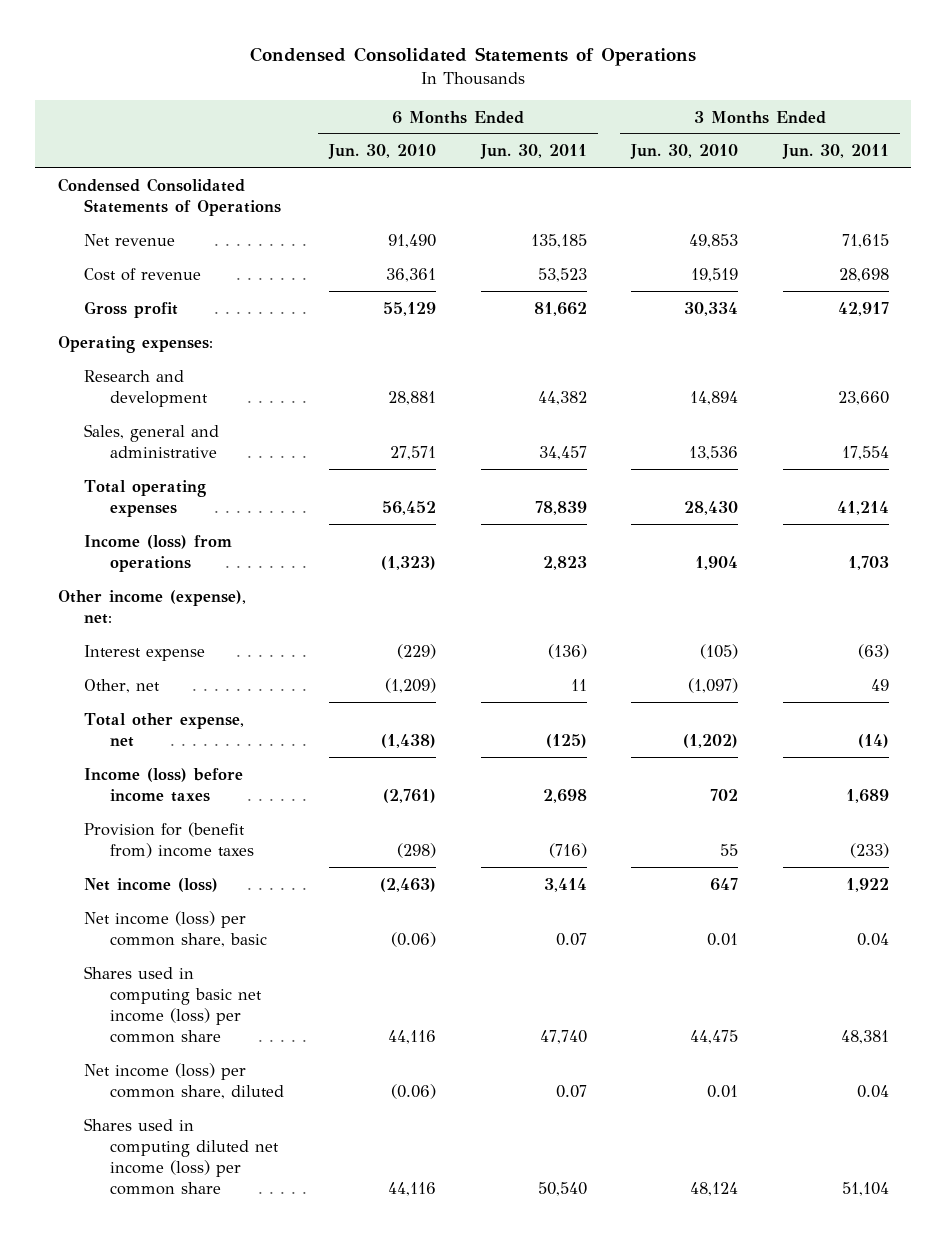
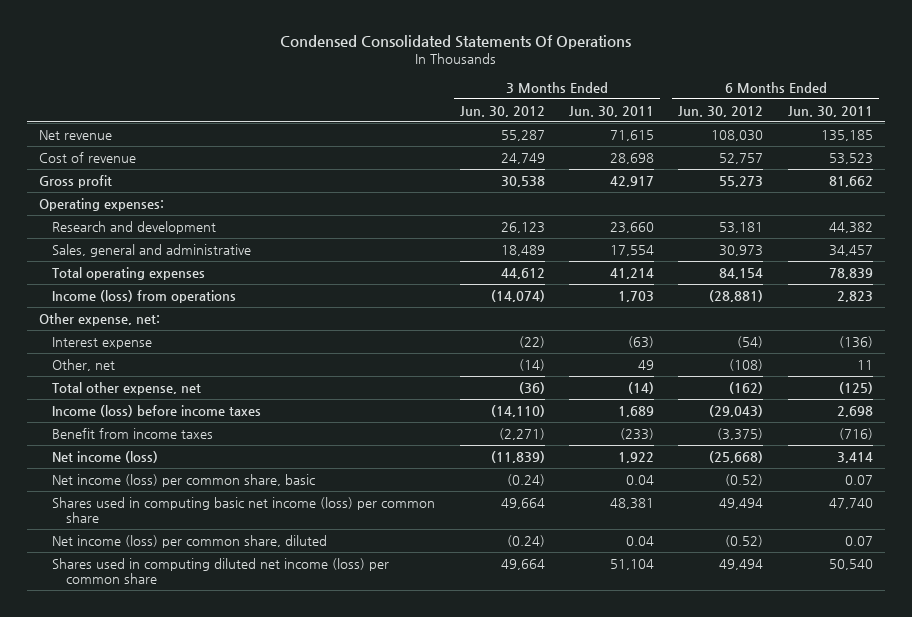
- Condensed Consolidated Statements of Operations
+ Condensed Consolidated Statements Of Operations
- | 6 Months Ended Jun. 30, 2010 | 6 Months Ended Jun. 30, 2011 | 3 Months Ended Jun. 30, 2010 | 3 Months Ended Jun. 30, 2011
+ | 3 Months Ended Jun. 30, 2012 | 3 Months Ended Jun. 30, 2011 | 6 Months Ended Jun. 30, 2012 | 6 Months Ended Jun. 30, 2011
- Condensed Consolidated Statements of Operations
- Other income (expense), net:
+ Other expense, net:
- Provision for (benefit from) income taxes | (298) | (716) | 55 | (233)
+ Benefit from income taxes | (2,271) | (233) | (3,375) | (716)

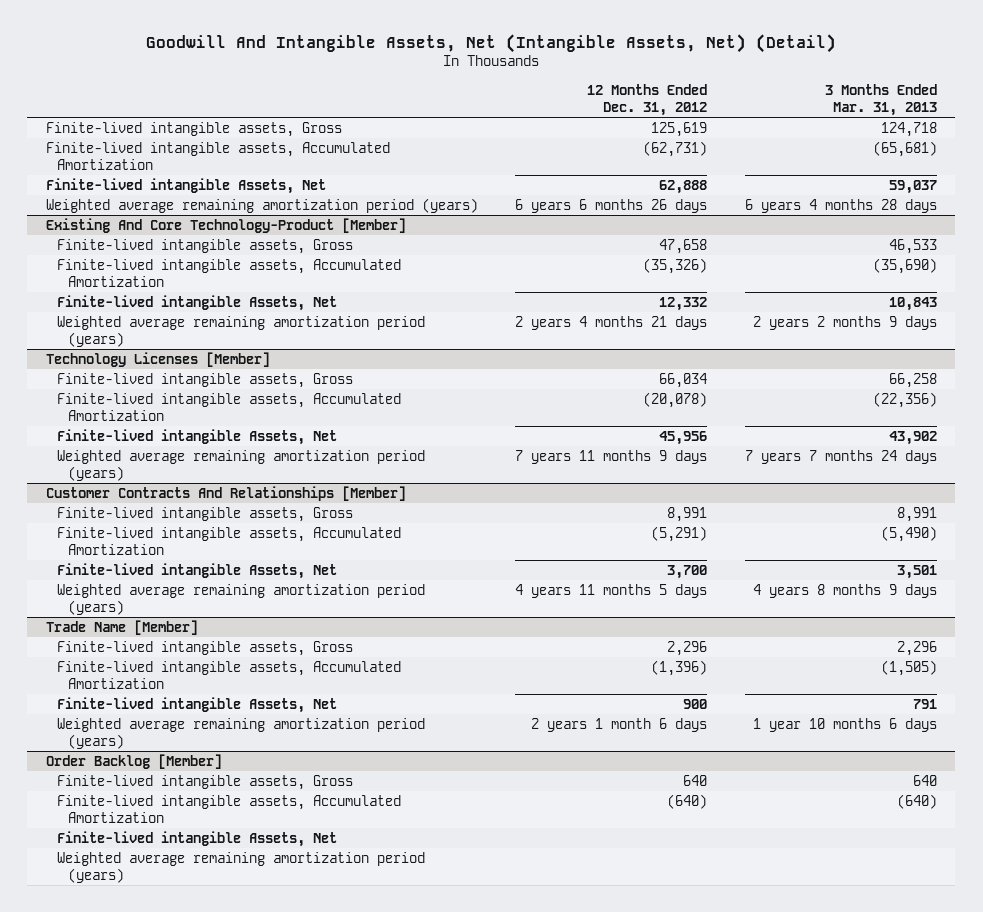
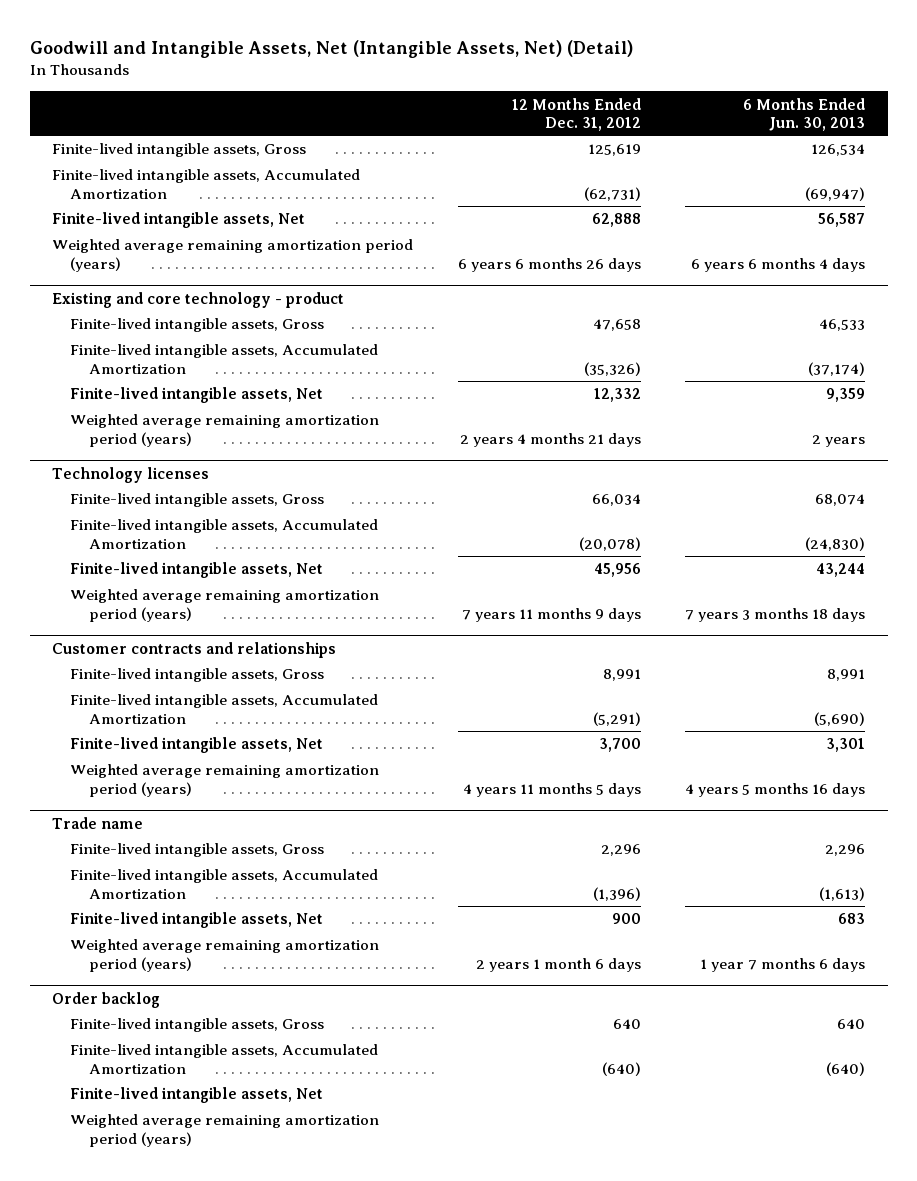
- Goodwill And Intangible Assets, Net (Intangible Assets, Net) (Detail)
+ Goodwill and Intangible Assets, Net (Intangible Assets, Net) (Detail)
- | 12 Months Ended Dec. 31, 2012 | 3 Months Ended Mar. 31, 2013
+ | 12 Months Ended Dec. 31, 2012 | 6 Months Ended Jun. 30, 2013
- Finite-lived intangible Assets, Net | 62,888 | 59,037
+ Finite-lived intangible assets, Net | 62,888 | 56,587
- Existing And Core Technology-Product [Member]
+ Existing and core technology - product
- Finite-lived intangible Assets, Net | 12,332 | 10,843
+ Finite-lived intangible assets, Net | 12,332 | 9,359
- Technology Licenses [Member]
+ Technology licenses
- Finite-lived intangible Assets, Net | 45,956 | 43,902
+ Finite-lived intangible assets, Net | 45,956 | 43,244
- Customer Contracts And Relationships [Member]
+ Customer contracts and relationships
- Finite-lived intangible Assets, Net | 3,700 | 3,501
+ Finite-lived intangible assets, Net | 3,700 | 3,301
- Trade Name [Member]
+ Trade name
- Finite-lived intangible Assets, Net | 900 | 791
+ Finite-lived intangible assets, Net | 900 | 683
- Order Backlog [Member]
+ Order backlog
- Finite-lived intangible Assets, Net
+ Finite-lived intangible assets, Net

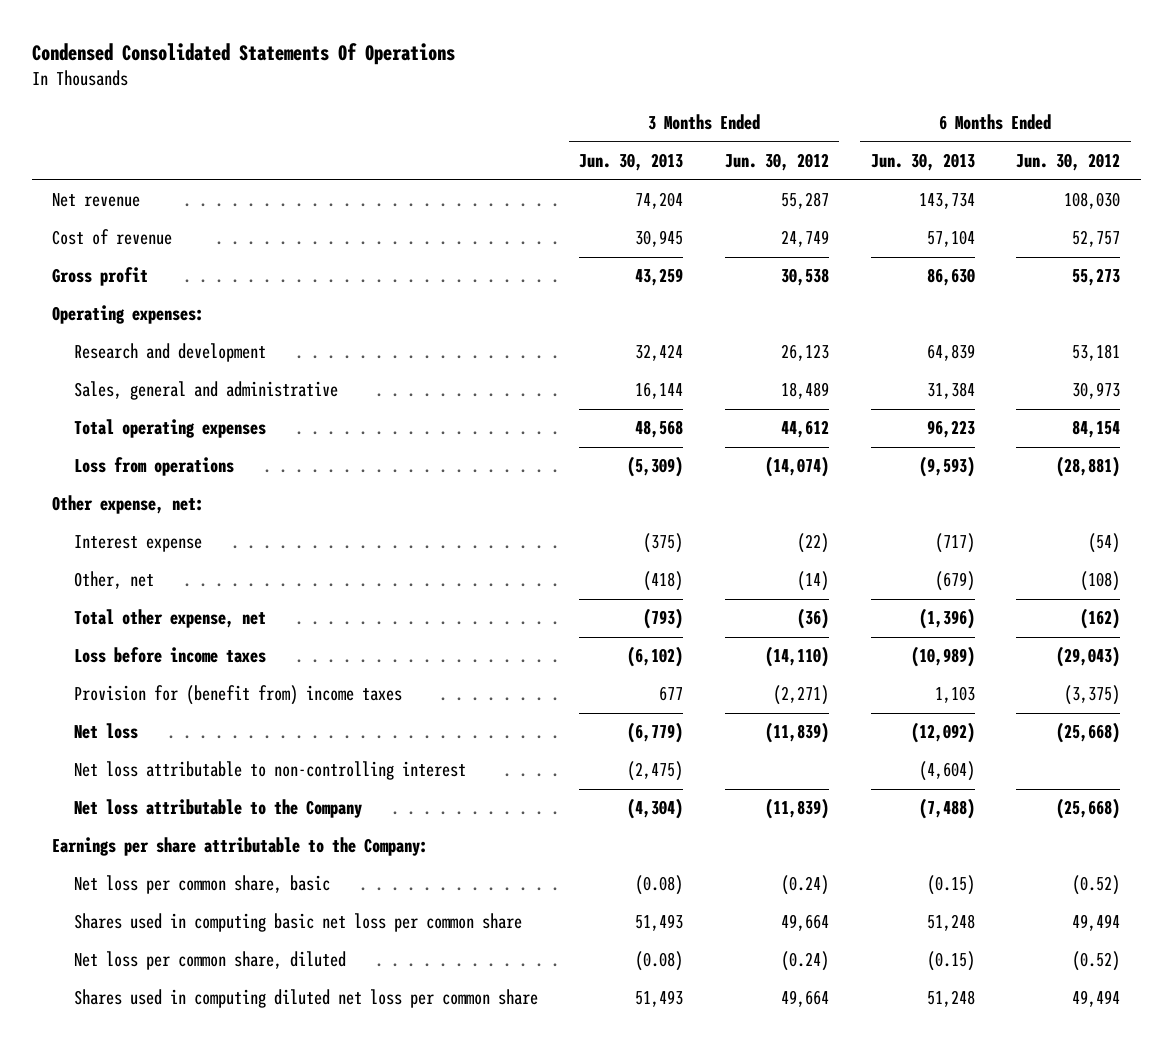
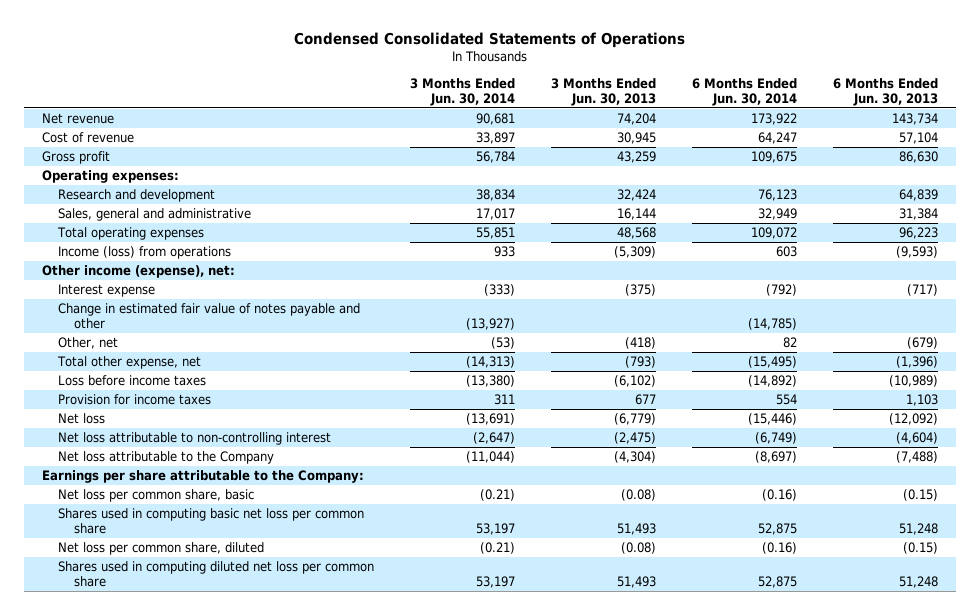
- Condensed Consolidated Statements Of Operations
+ Condensed Consolidated Statements of Operations
- | 3 Months Ended Jun. 30, 2013 | 3 Months Ended Jun. 30, 2012 | 6 Months Ended Jun. 30, 2013 | 6 Months Ended Jun. 30, 2012
+ | 3 Months Ended Jun. 30, 2014 | 3 Months Ended Jun. 30, 2013 | 6 Months Ended Jun. 30, 2014 | 6 Months Ended Jun. 30, 2013
- Loss from operations | (5,309) | (14,074) | (9,593) | (28,881)
- Other expense, net:
+ Income (loss) from operations | 933 | (5,309) | 603 | (9,593)
+ Other income (expense), net:
+ Change in estimated fair value of notes payable and other | (13,927) | | (14,785) |
- Provision for (benefit from) income taxes | 677 | (2,271) | 1,103 | (3,375)
+ Provision for income taxes | 311 | 677 | 554 | 1,103

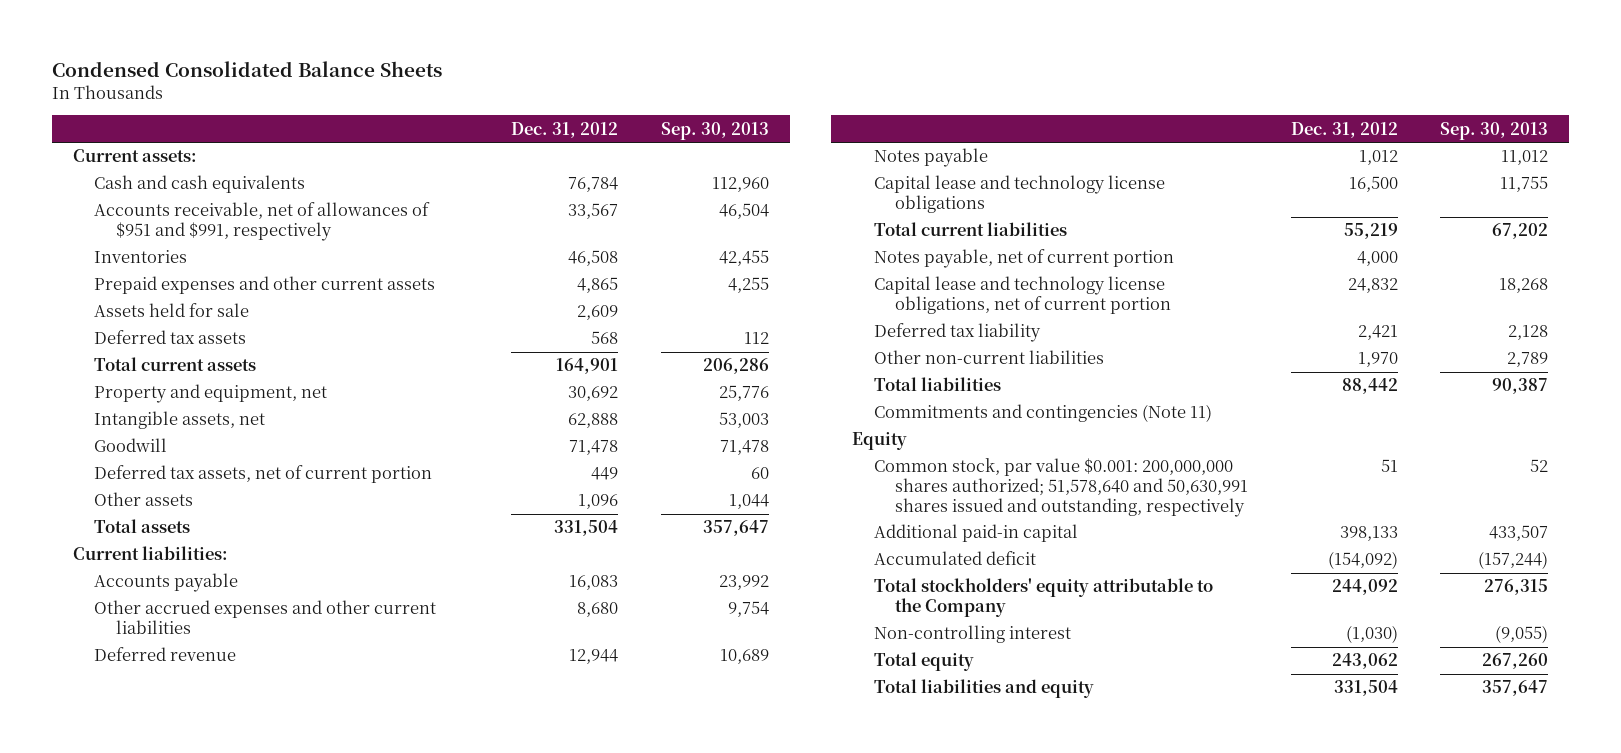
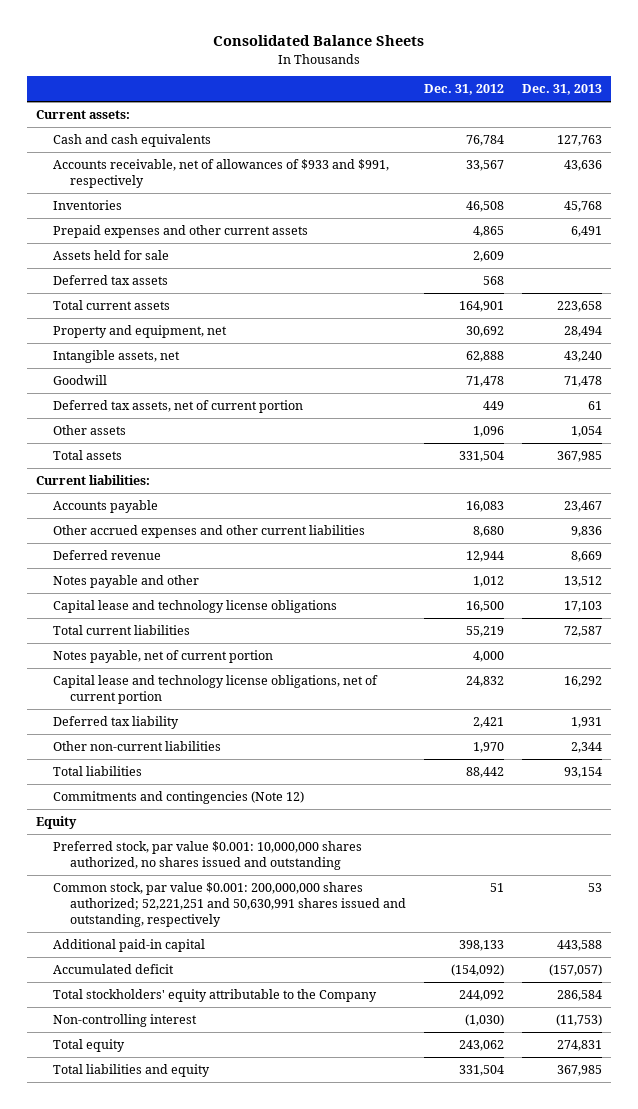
- Condensed Consolidated Balance Sheets
+ Consolidated Balance Sheets
- | Dec. 31, 2012 | Sep. 30, 2013
+ | Dec. 31, 2012 | Dec. 31, 2013
- Accounts receivable, net of allowances of $951 and $991, respectively | 33,567 | 46,504
+ Accounts receivable, net of allowances of $933 and $991, respectively | 33,567 | 43,636
- Notes payable | 1,012 | 11,012
+ Notes payable and other | 1,012 | 13,512
- Commitments and contingencies (Note 11)
+ Commitments and contingencies (Note 12)
- Common stock, par value $0.001: 200,000,000 shares authorized; 51,578,640 and 50,630,991 shares issued and outstanding, respectively | 51 | 52
+ Preferred stock, par value $0.001: 10,000,000 shares authorized, no shares issued and outstanding
+ Common stock, par value $0.001: 200,000,000 shares authorized; 52,221,251 and 50,630,991 shares issued and outstanding, respectively | 51 | 53

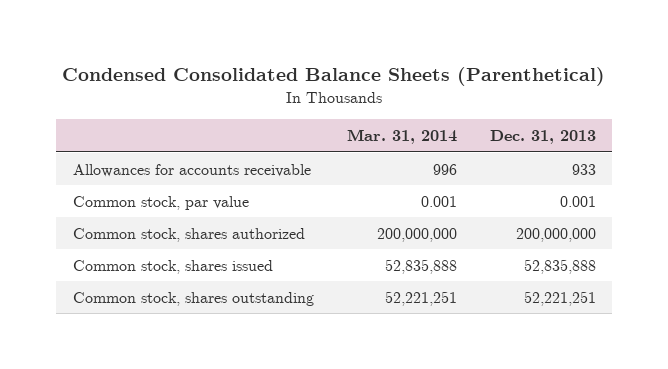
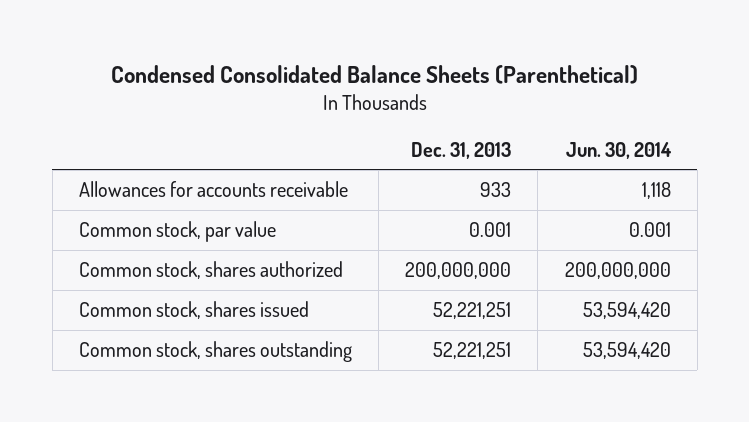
- | Mar. 31, 2014 | Dec. 31, 2013
+ | Dec. 31, 2013 | Jun. 30, 2014
- Common stock, shares issued | 52,835,888 | 52,835,888
+ Common stock, shares issued | 52,221,251 | 53,594,420

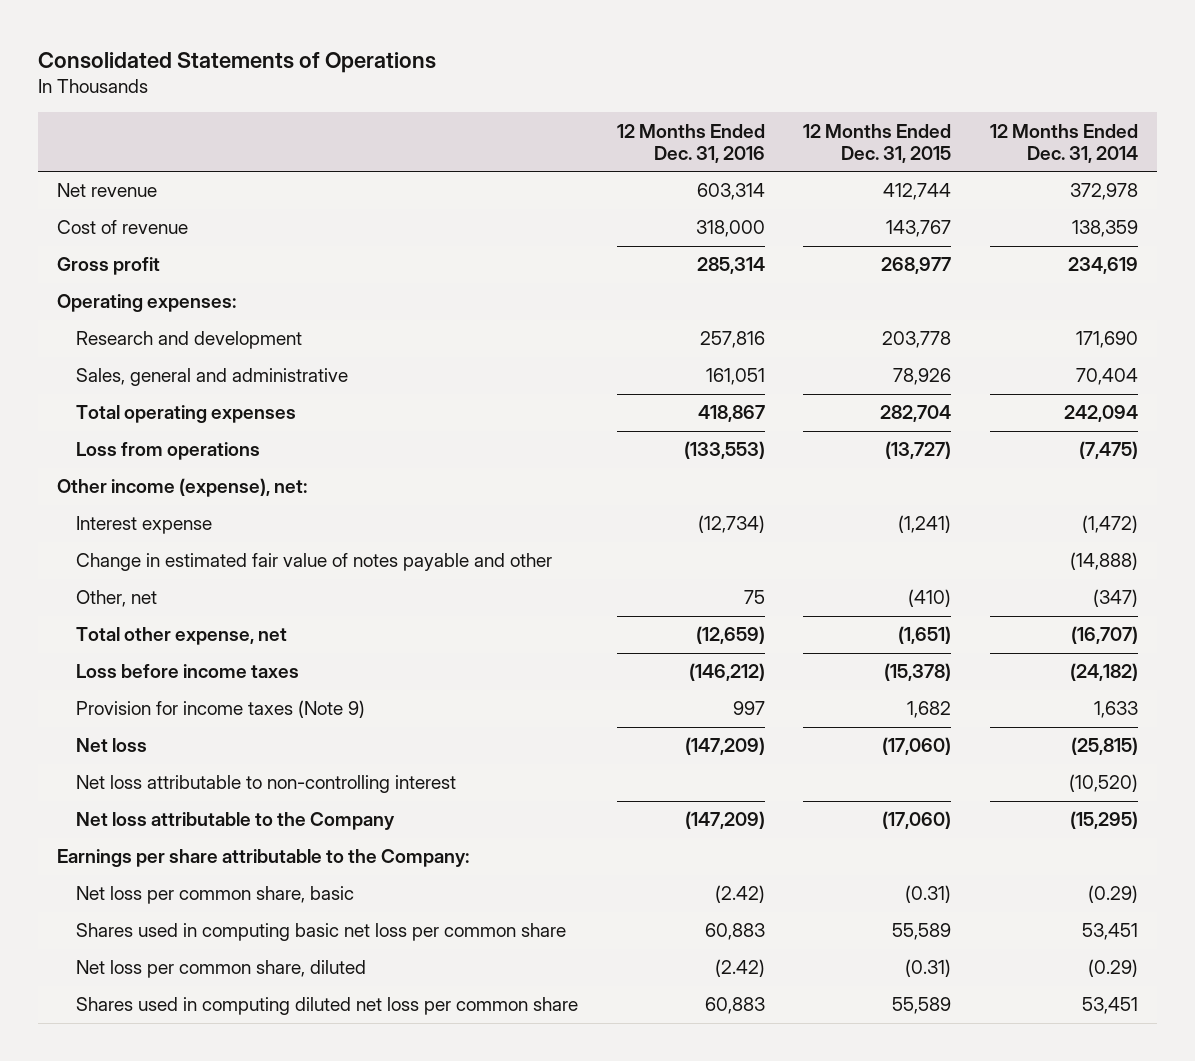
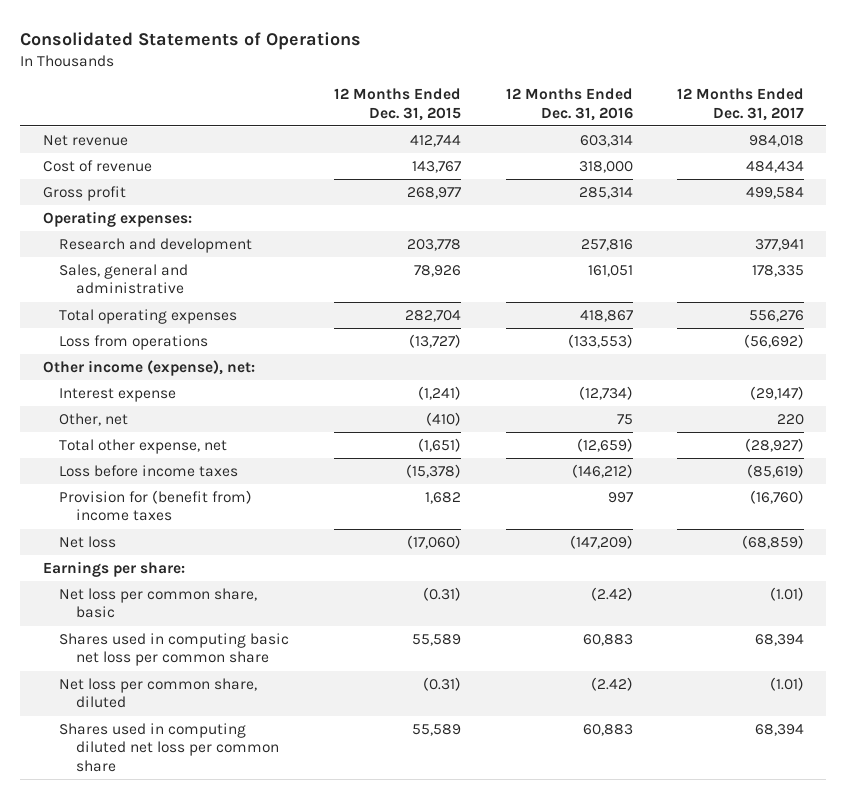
- | 12 Months Ended Dec. 31, 2016 | 12 Months Ended Dec. 31, 2015 | 12 Months Ended Dec. 31, 2014
+ | 12 Months Ended Dec. 31, 2015 | 12 Months Ended Dec. 31, 2016 | 12 Months Ended Dec. 31, 2017
- Change in estimated fair value of notes payable and other | | | (14,888)
- Provision for income taxes (Note 9) | 997 | 1,682 | 1,633
+ Provision for (benefit from) income taxes | 1,682 | 997 | (16,760)
- Net loss attributable to non-controlling interest | | | (10,520)
- Net loss attributable to the Company | (147,209) | (17,060) | (15,295)
- Earnings per share attributable to the Company:
+ Earnings per share:

